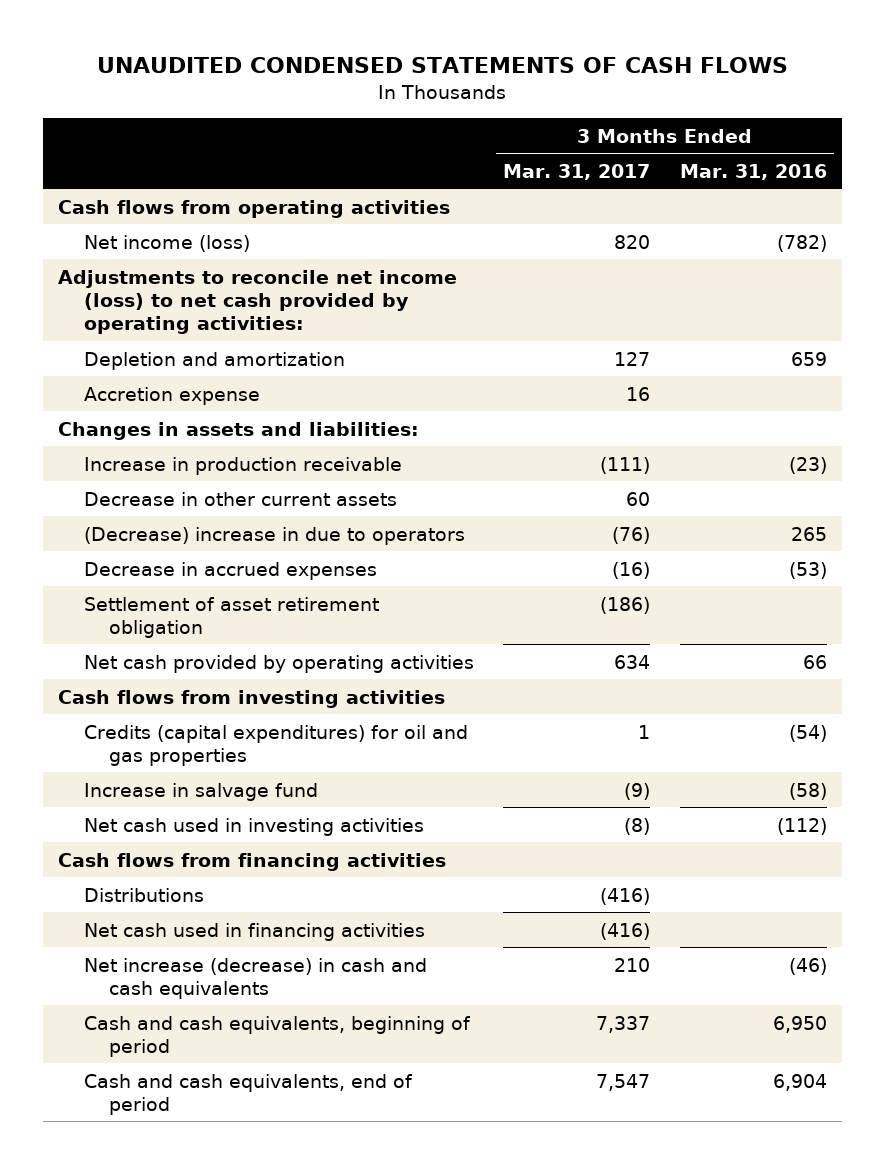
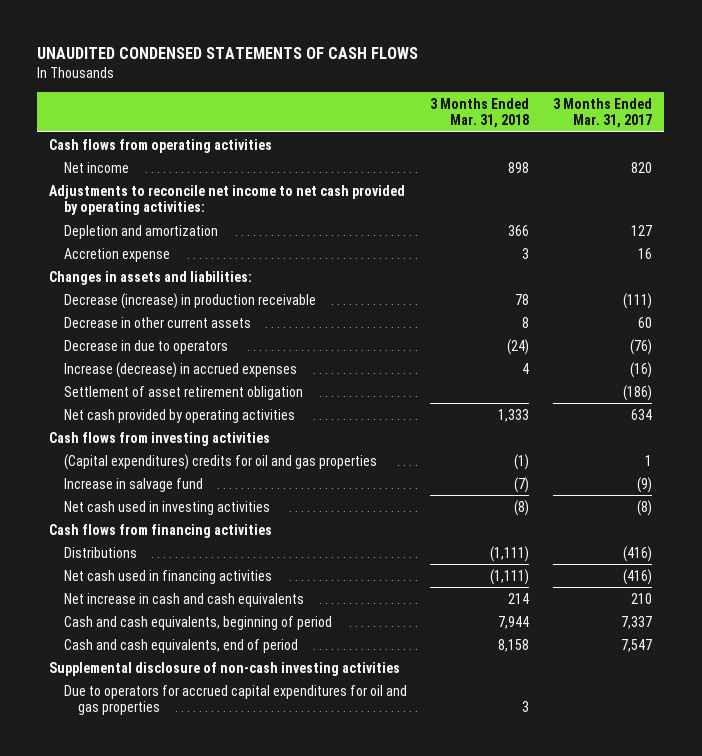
- | 3 Months Ended Mar. 31, 2017 | 3 Months Ended Mar. 31, 2016
+ | 3 Months Ended Mar. 31, 2018 | 3 Months Ended Mar. 31, 2017
- Net income (loss) | 820 | (782)
- Adjustments to reconcile net income (loss) to net cash provided by operating activities:
+ Net income | 898 | 820
+ Adjustments to reconcile net income to net cash provided by operating activities:
- Increase in production receivable | (111) | (23)
+ Decrease (increase) in production receivable | 78 | (111)
- (Decrease) increase in due to operators | (76) | 265
- Decrease in accrued expenses | (16) | (53)
+ Decrease in due to operators | (24) | (76)
+ Increase (decrease) in accrued expenses | 4 | (16)
- Credits (capital expenditures) for oil and gas properties | 1 | (54)
+ (Capital expenditures) credits for oil and gas properties | (1) | 1
- Net increase (decrease) in cash and cash equivalents | 210 | (46)
+ Net increase in cash and cash equivalents | 214 | 210
+ Supplemental disclosure of non-cash investing activities
+ Due to operators for accrued capital expenditures for oil and gas properties | 3 |

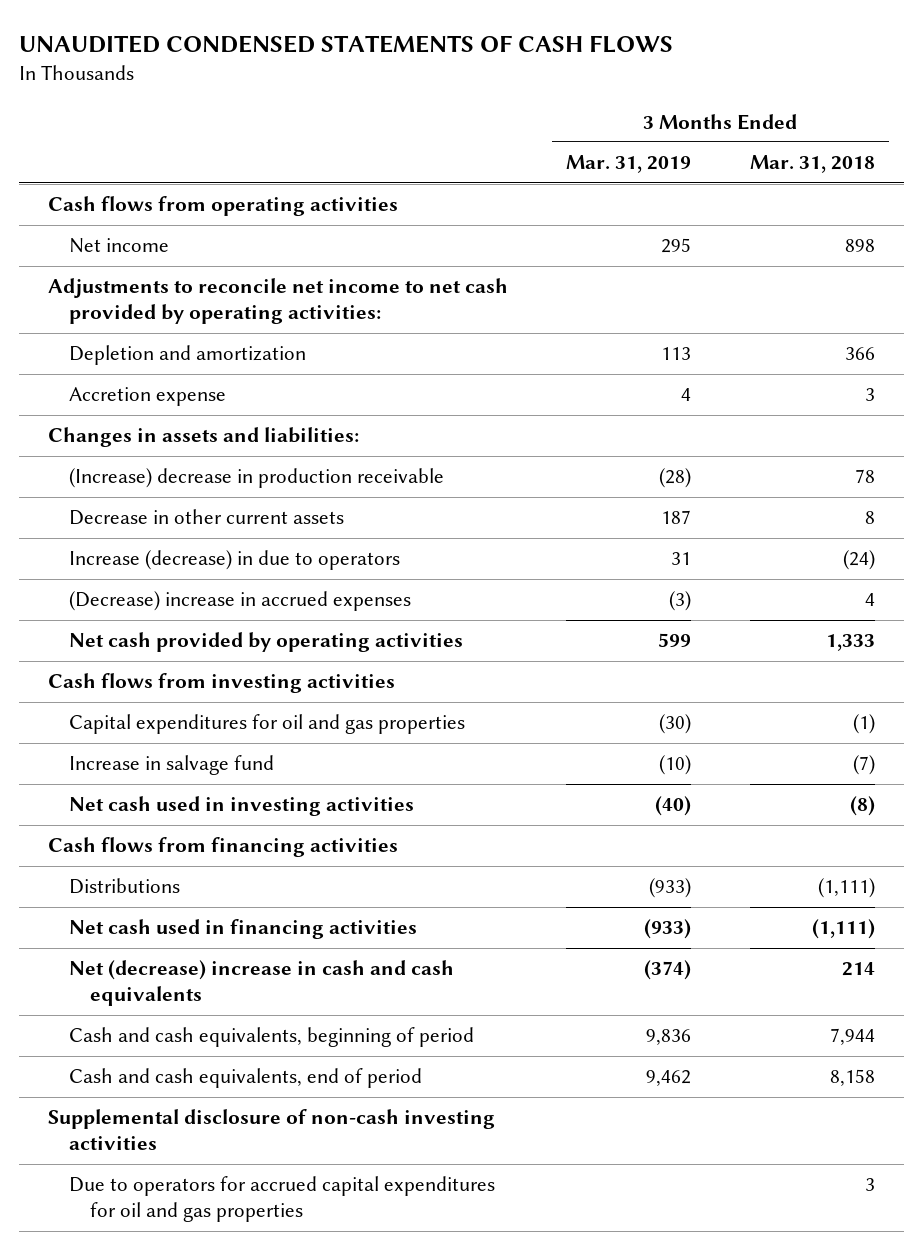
- | 3 Months Ended Mar. 31, 2018 | 3 Months Ended Mar. 31, 2017
+ | 3 Months Ended Mar. 31, 2019 | 3 Months Ended Mar. 31, 2018
- Decrease (increase) in production receivable | 78 | (111)
+ (Increase) decrease in production receivable | (28) | 78
- Decrease in due to operators | (24) | (76)
- Increase (decrease) in accrued expenses | 4 | (16)
- Settlement of asset retirement obligation | | (186)
+ Increase (decrease) in due to operators | 31 | (24)
+ (Decrease) increase in accrued expenses | (3) | 4
- (Capital expenditures) credits for oil and gas properties | (1) | 1
+ Capital expenditures for oil and gas properties | (30) | (1)
- Net increase in cash and cash equivalents | 214 | 210
+ Net (decrease) increase in cash and cash equivalents | (374) | 214

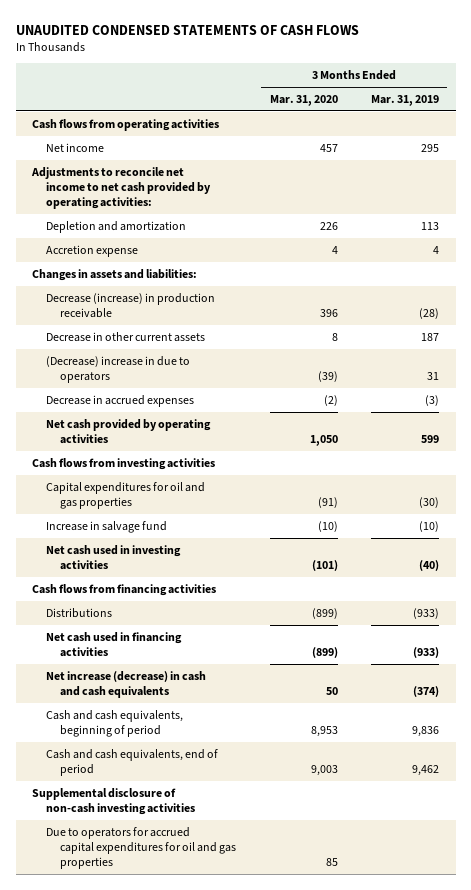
- | 3 Months Ended Mar. 31, 2019 | 3 Months Ended Mar. 31, 2018
+ | 3 Months Ended Mar. 31, 2020 | 3 Months Ended Mar. 31, 2019
- (Increase) decrease in production receivable | (28) | 78
+ Decrease (increase) in production receivable | 396 | (28)
- Increase (decrease) in due to operators | 31 | (24)
- (Decrease) increase in accrued expenses | (3) | 4
+ (Decrease) increase in due to operators | (39) | 31
+ Decrease in accrued expenses | (2) | (3)
- Net (decrease) increase in cash and cash equivalents | (374) | 214
+ Net increase (decrease) in cash and cash equivalents | 50 | (374)

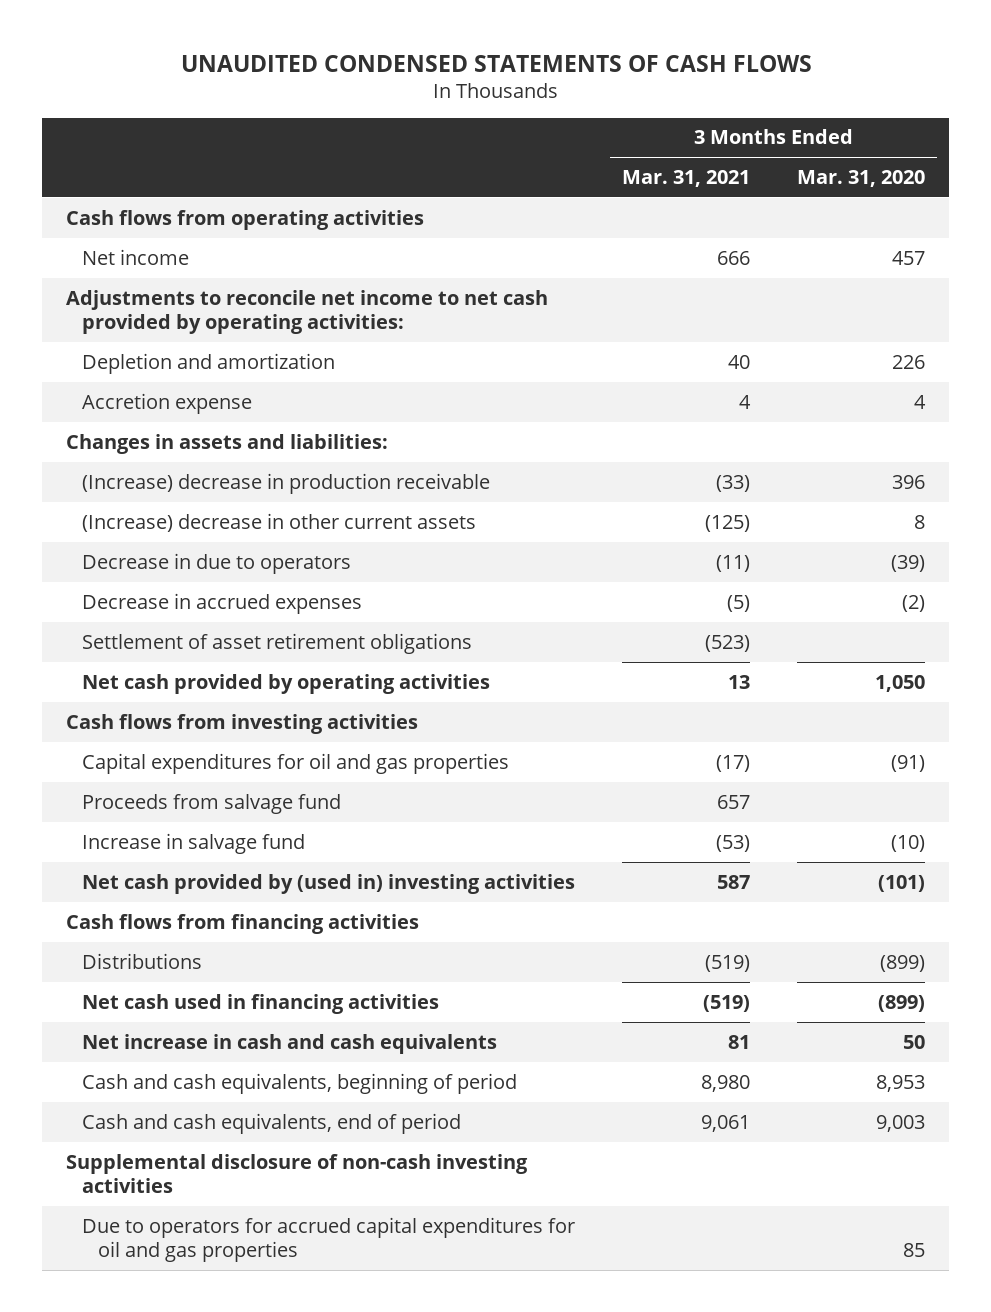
- | 3 Months Ended Mar. 31, 2020 | 3 Months Ended Mar. 31, 2019
+ | 3 Months Ended Mar. 31, 2021 | 3 Months Ended Mar. 31, 2020
- Decrease (increase) in production receivable | 396 | (28)
- Decrease in other current assets | 8 | 187
- (Decrease) increase in due to operators | (39) | 31
+ (Increase) decrease in production receivable | (33) | 396
+ (Increase) decrease in other current assets | (125) | 8
+ Decrease in due to operators | (11) | (39)
+ Settlement of asset retirement obligations | (523) |
+ Proceeds from salvage fund | 657 |
- Net cash used in investing activities | (101) | (40)
+ Net cash provided by (used in) investing activities | 587 | (101)
- Net increase (decrease) in cash and cash equivalents | 50 | (374)
+ Net increase in cash and cash equivalents | 81 | 50

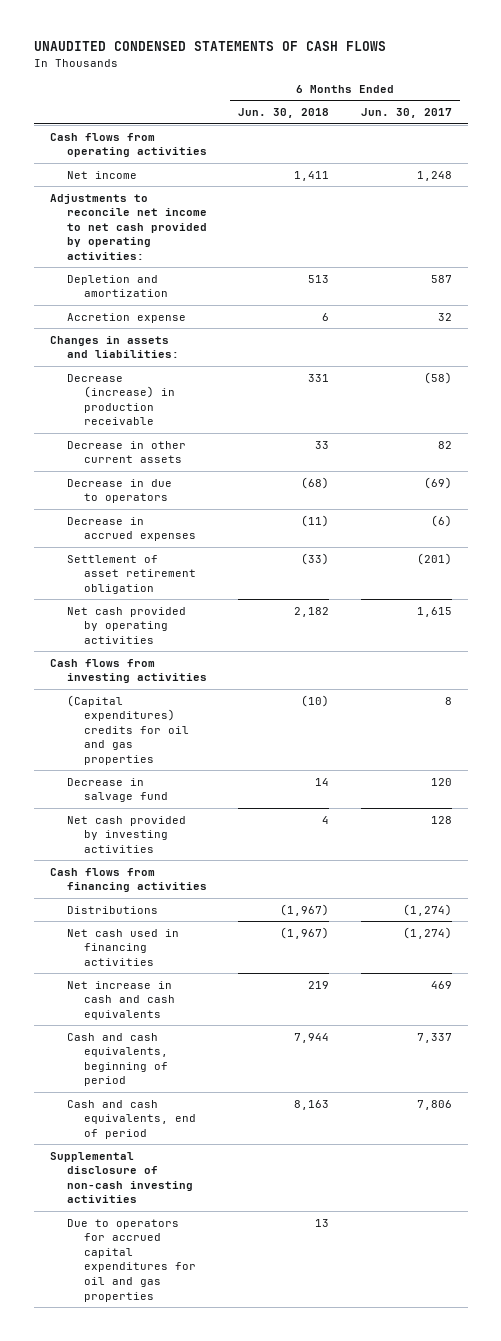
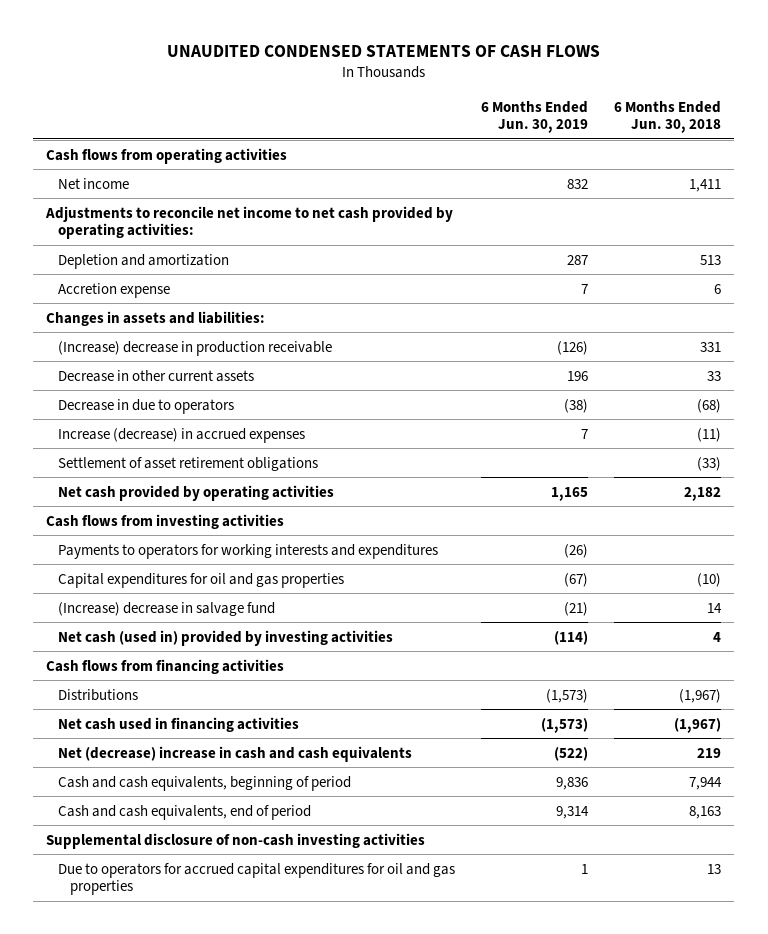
- | 6 Months Ended Jun. 30, 2018 | 6 Months Ended Jun. 30, 2017
+ | 6 Months Ended Jun. 30, 2019 | 6 Months Ended Jun. 30, 2018
- Decrease (increase) in production receivable | 331 | (58)
+ (Increase) decrease in production receivable | (126) | 331
- Decrease in accrued expenses | (11) | (6)
- Settlement of asset retirement obligation | (33) | (201)
+ Increase (decrease) in accrued expenses | 7 | (11)
+ Settlement of asset retirement obligations | | (33)
- (Capital expenditures) credits for oil and gas properties | (10) | 8
- Decrease in salvage fund | 14 | 120
- Net cash provided by investing activities | 4 | 128
+ Payments to operators for working interests and expenditures | (26) |
+ Capital expenditures for oil and gas properties | (67) | (10)
+ (Increase) decrease in salvage fund | (21) | 14
+ Net cash (used in) provided by investing activities | (114) | 4
- Net increase in cash and cash equivalents | 219 | 469
+ Net (decrease) increase in cash and cash equivalents | (522) | 219

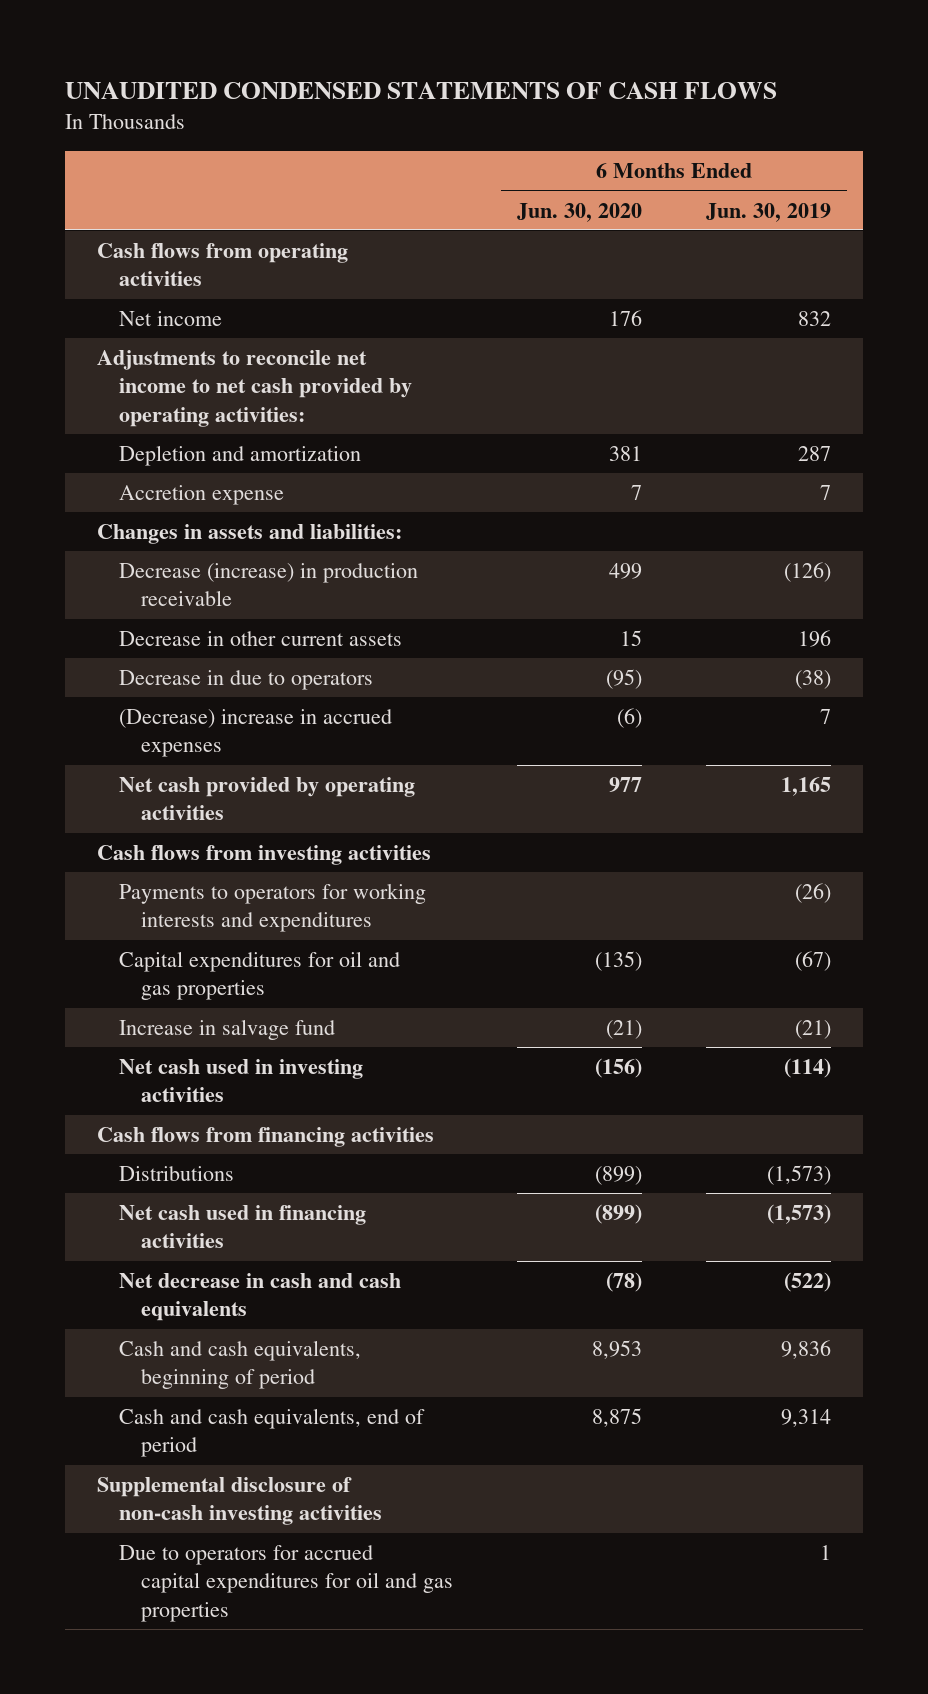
- | 6 Months Ended Jun. 30, 2019 | 6 Months Ended Jun. 30, 2018
+ | 6 Months Ended Jun. 30, 2020 | 6 Months Ended Jun. 30, 2019
- (Increase) decrease in production receivable | (126) | 331
+ Decrease (increase) in production receivable | 499 | (126)
- Increase (decrease) in accrued expenses | 7 | (11)
- Settlement of asset retirement obligations | | (33)
+ (Decrease) increase in accrued expenses | (6) | 7
- (Increase) decrease in salvage fund | (21) | 14
- Net cash (used in) provided by investing activities | (114) | 4
+ Increase in salvage fund | (21) | (21)
+ Net cash used in investing activities | (156) | (114)
- Net (decrease) increase in cash and cash equivalents | (522) | 219
+ Net decrease in cash and cash equivalents | (78) | (522)

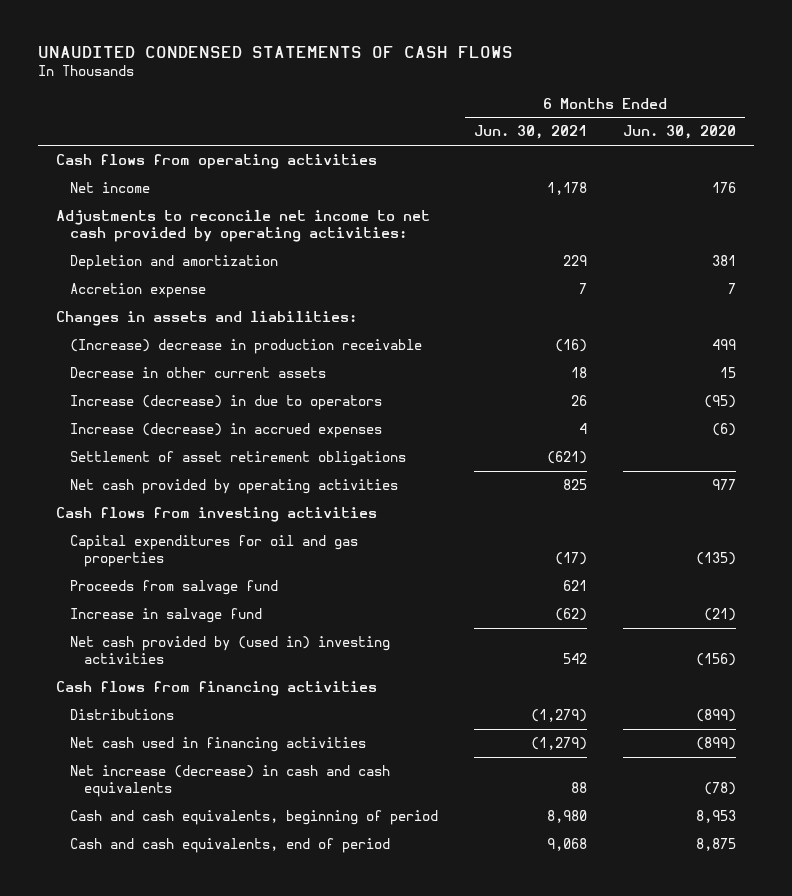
- | 6 Months Ended Jun. 30, 2020 | 6 Months Ended Jun. 30, 2019
+ | 6 Months Ended Jun. 30, 2021 | 6 Months Ended Jun. 30, 2020
- Decrease (increase) in production receivable | 499 | (126)
+ (Increase) decrease in production receivable | (16) | 499
- Decrease in due to operators | (95) | (38)
- (Decrease) increase in accrued expenses | (6) | 7
+ Increase (decrease) in due to operators | 26 | (95)
+ Increase (decrease) in accrued expenses | 4 | (6)
+ Settlement of asset retirement obligations | (621) |
- Payments to operators for working interests and expenditures | | (26)
+ Proceeds from salvage fund | 621 |
- Net cash used in investing activities | (156) | (114)
+ Net cash provided by (used in) investing activities | 542 | (156)
- Net decrease in cash and cash equivalents | (78) | (522)
+ Net increase (decrease) in cash and cash equivalents | 88 | (78)
- Supplemental disclosure of non-cash investing activities
- Due to operators for accrued capital expenditures for oil and gas properties | | 1

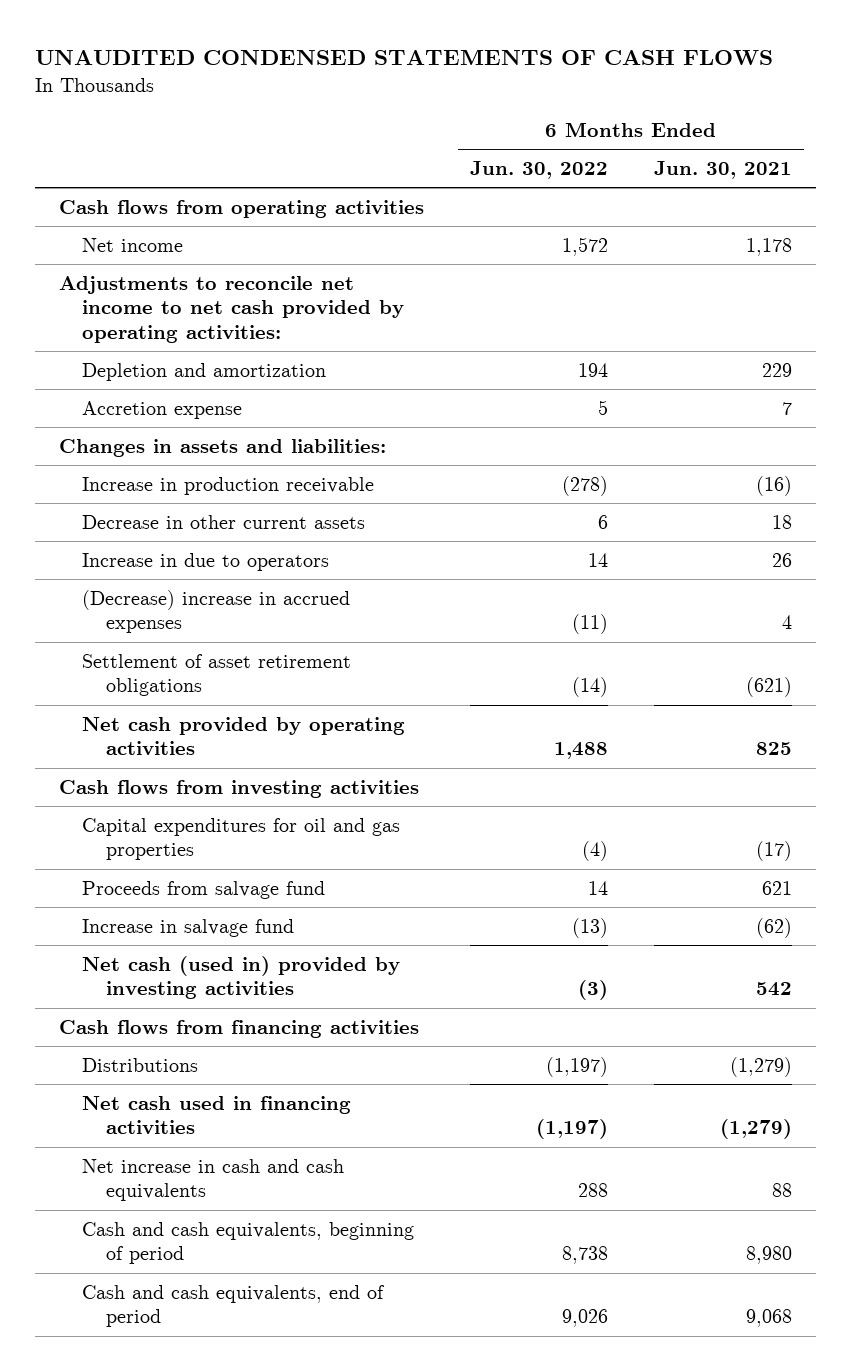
- | 6 Months Ended Jun. 30, 2021 | 6 Months Ended Jun. 30, 2020
+ | 6 Months Ended Jun. 30, 2022 | 6 Months Ended Jun. 30, 2021
- (Increase) decrease in production receivable | (16) | 499
+ Increase in production receivable | (278) | (16)
- Increase (decrease) in due to operators | 26 | (95)
- Increase (decrease) in accrued expenses | 4 | (6)
+ Increase in due to operators | 14 | 26
+ (Decrease) increase in accrued expenses | (11) | 4
- Net cash provided by (used in) investing activities | 542 | (156)
+ Net cash (used in) provided by investing activities | (3) | 542
- Net increase (decrease) in cash and cash equivalents | 88 | (78)
+ Net increase in cash and cash equivalents | 288 | 88

